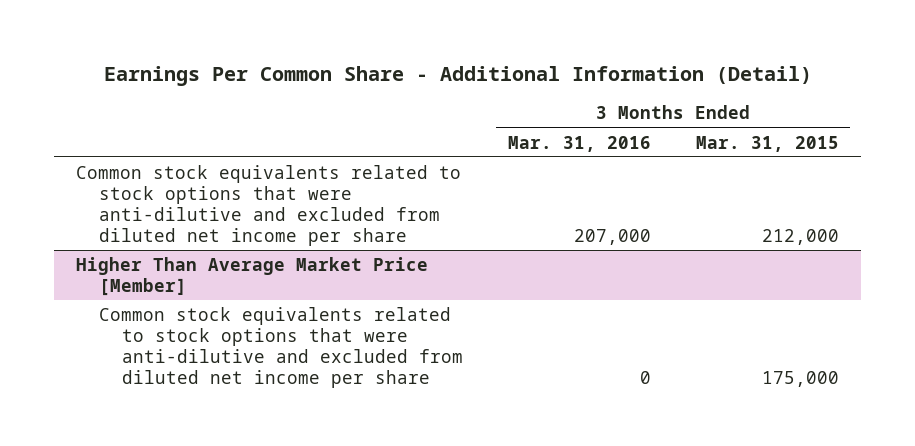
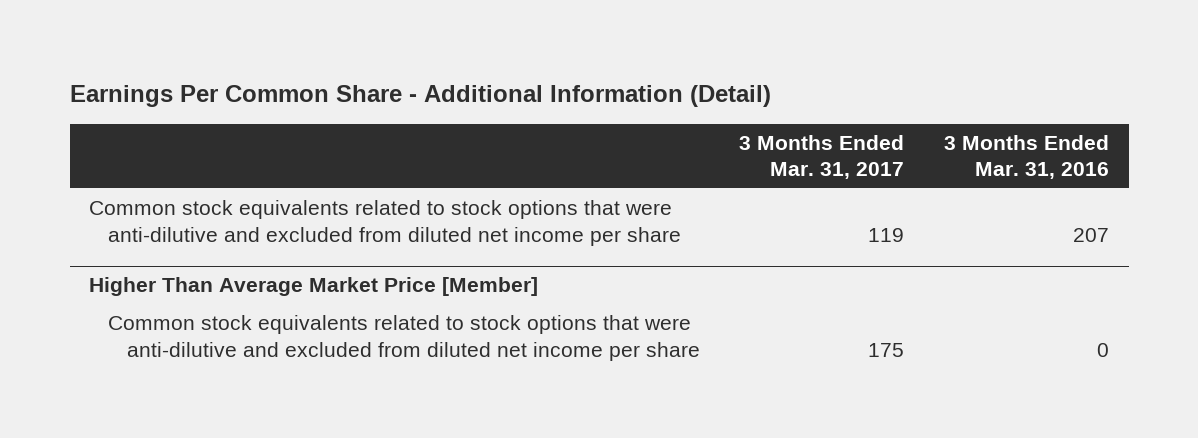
- | 3 Months Ended Mar. 31, 2016 | 3 Months Ended Mar. 31, 2015
+ | 3 Months Ended Mar. 31, 2017 | 3 Months Ended Mar. 31, 2016
- Common stock equivalents related to stock options that were anti-dilutive and excluded from diluted net income per share | 207,000 | 212,000
+ Common stock equivalents related to stock options that were anti-dilutive and excluded from diluted net income per share | 119 | 207

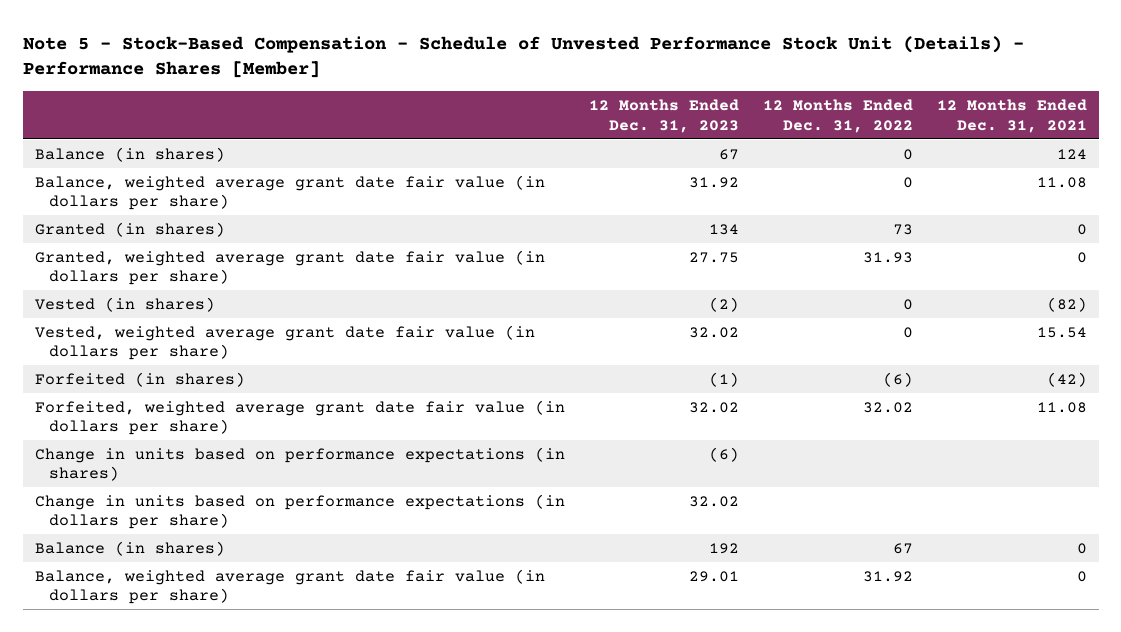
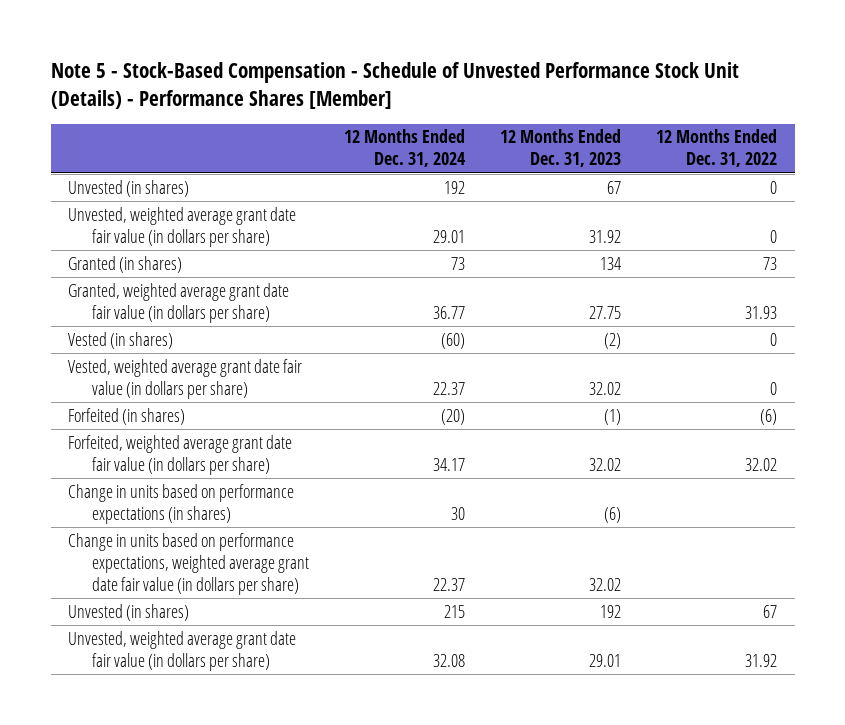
- | 12 Months Ended Dec. 31, 2023 | 12 Months Ended Dec. 31, 2022 | 12 Months Ended Dec. 31, 2021
+ | 12 Months Ended Dec. 31, 2024 | 12 Months Ended Dec. 31, 2023 | 12 Months Ended Dec. 31, 2022
- Balance (in shares) | 67 | 0 | 124
- Balance, weighted average grant date fair value (in dollars per share) | 31.92 | 0 | 11.08
+ Unvested (in shares) | 192 | 67 | 0
+ Unvested, weighted average grant date fair value (in dollars per share) | 29.01 | 31.92 | 0
- Change in units based on performance expectations (in dollars per share) | 32.02 | |
- Balance (in shares) | 192 | 67 | 0
- Balance, weighted average grant date fair value (in dollars per share) | 29.01 | 31.92 | 0
+ Change in units based on performance expectations, weighted average grant date fair value (in dollars per share) | 22.37 | 32.02 |
+ Unvested (in shares) | 215 | 192 | 67
+ Unvested, weighted average grant date fair value (in dollars per share) | 32.08 | 29.01 | 31.92

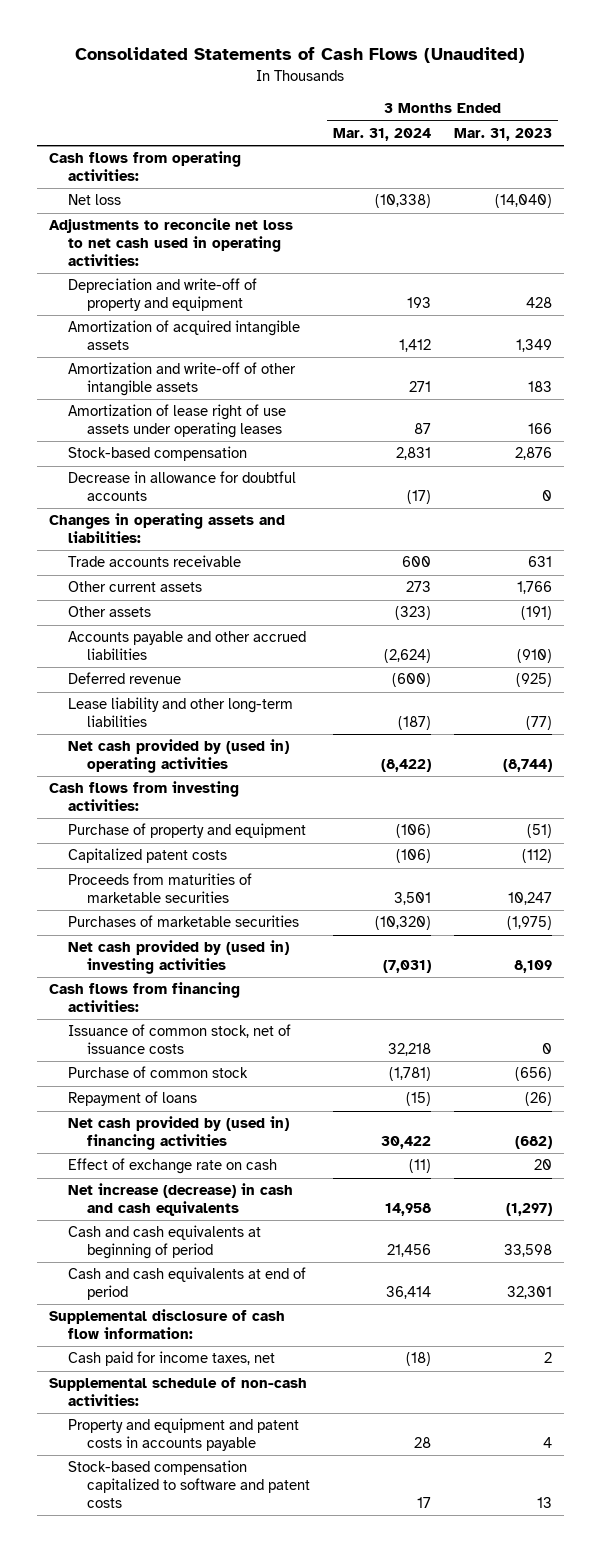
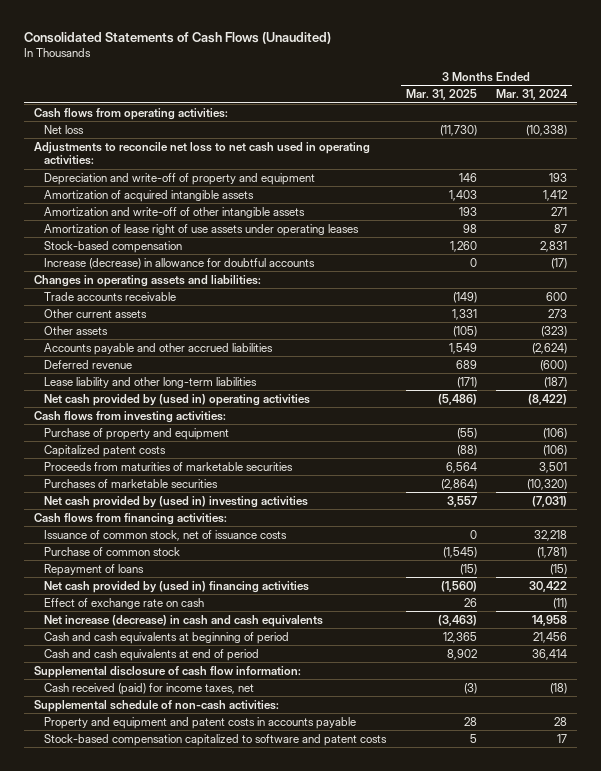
- | 3 Months Ended Mar. 31, 2024 | 3 Months Ended Mar. 31, 2023
+ | 3 Months Ended Mar. 31, 2025 | 3 Months Ended Mar. 31, 2024
- Decrease in allowance for doubtful accounts | (17) | 0
+ Increase (decrease) in allowance for doubtful accounts | 0 | (17)
- Cash paid for income taxes, net | (18) | 2
+ Cash received (paid) for income taxes, net | (3) | (18)

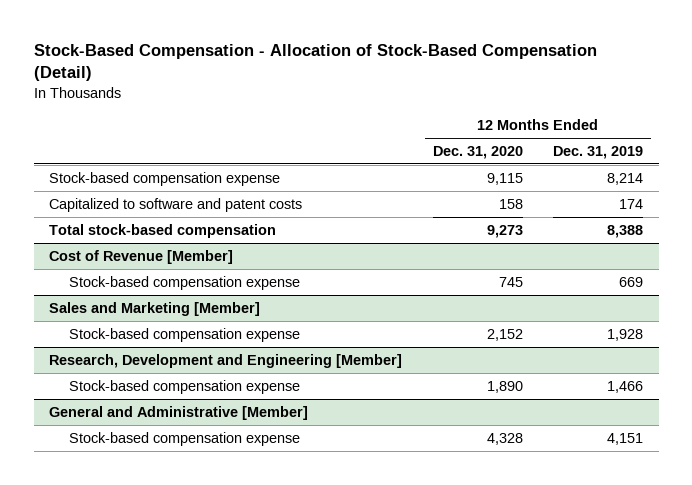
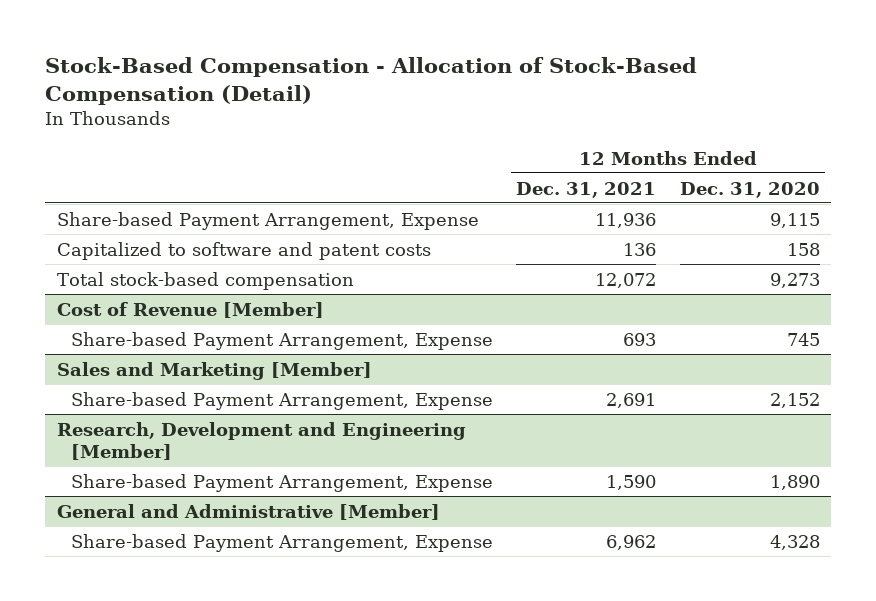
- | 12 Months Ended Dec. 31, 2020 | 12 Months Ended Dec. 31, 2019
+ | 12 Months Ended Dec. 31, 2021 | 12 Months Ended Dec. 31, 2020
- Stock-based compensation expense | 9,115 | 8,214
+ Share-based Payment Arrangement, Expense | 11,936 | 9,115
@ Cost of Revenue [Member]
- Stock-based compensation expense | 745 | 669
+ Share-based Payment Arrangement, Expense | 693 | 745
@ Sales and Marketing [Member]
- Stock-based compensation expense | 2,152 | 1,928
+ Share-based Payment Arrangement, Expense | 2,691 | 2,152
@ Research, Development and Engineering [Member]
- Stock-based compensation expense | 1,890 | 1,466
+ Share-based Payment Arrangement, Expense | 1,590 | 1,890
@ General and Administrative [Member]
- Stock-based compensation expense | 4,328 | 4,151
+ Share-based Payment Arrangement, Expense | 6,962 | 4,328

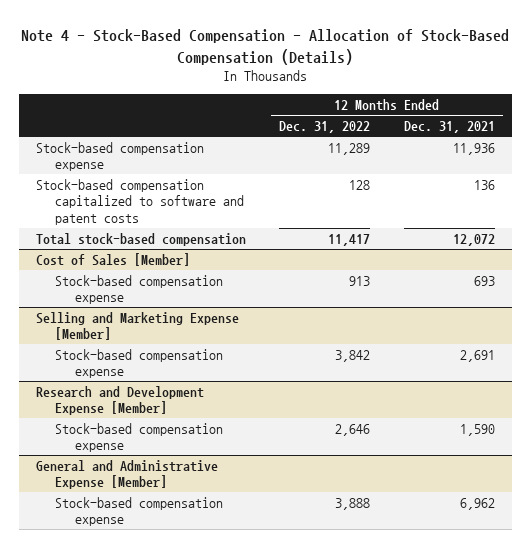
- Stock-Based Compensation - Allocation of Stock-Based Compensation (Detail)
+ Note 4 - Stock-Based Compensation - Allocation of Stock-Based Compensation (Details)
- | 12 Months Ended Dec. 31, 2021 | 12 Months Ended Dec. 31, 2020
+ | 12 Months Ended Dec. 31, 2022 | 12 Months Ended Dec. 31, 2021
- Share-based Payment Arrangement, Expense | 11,936 | 9,115
- Capitalized to software and patent costs | 136 | 158
+ Stock-based compensation expense | 11,289 | 11,936
+ Stock-based compensation capitalized to software and patent costs | 128 | 136
- Cost of Revenue [Member]
- Share-based Payment Arrangement, Expense | 693 | 745
- Sales and Marketing [Member]
- Share-based Payment Arrangement, Expense | 2,691 | 2,152
- Research, Development and Engineering [Member]
- Share-based Payment Arrangement, Expense | 1,590 | 1,890
- General and Administrative [Member]
- Share-based Payment Arrangement, Expense | 6,962 | 4,328
+ Cost of Sales [Member]
+ Stock-based compensation expense | 913 | 693
+ Selling and Marketing Expense [Member]
+ Stock-based compensation expense | 3,842 | 2,691
+ Research and Development Expense [Member]
+ Stock-based compensation expense | 2,646 | 1,590
+ General and Administrative Expense [Member]
+ Stock-based compensation expense | 3,888 | 6,962

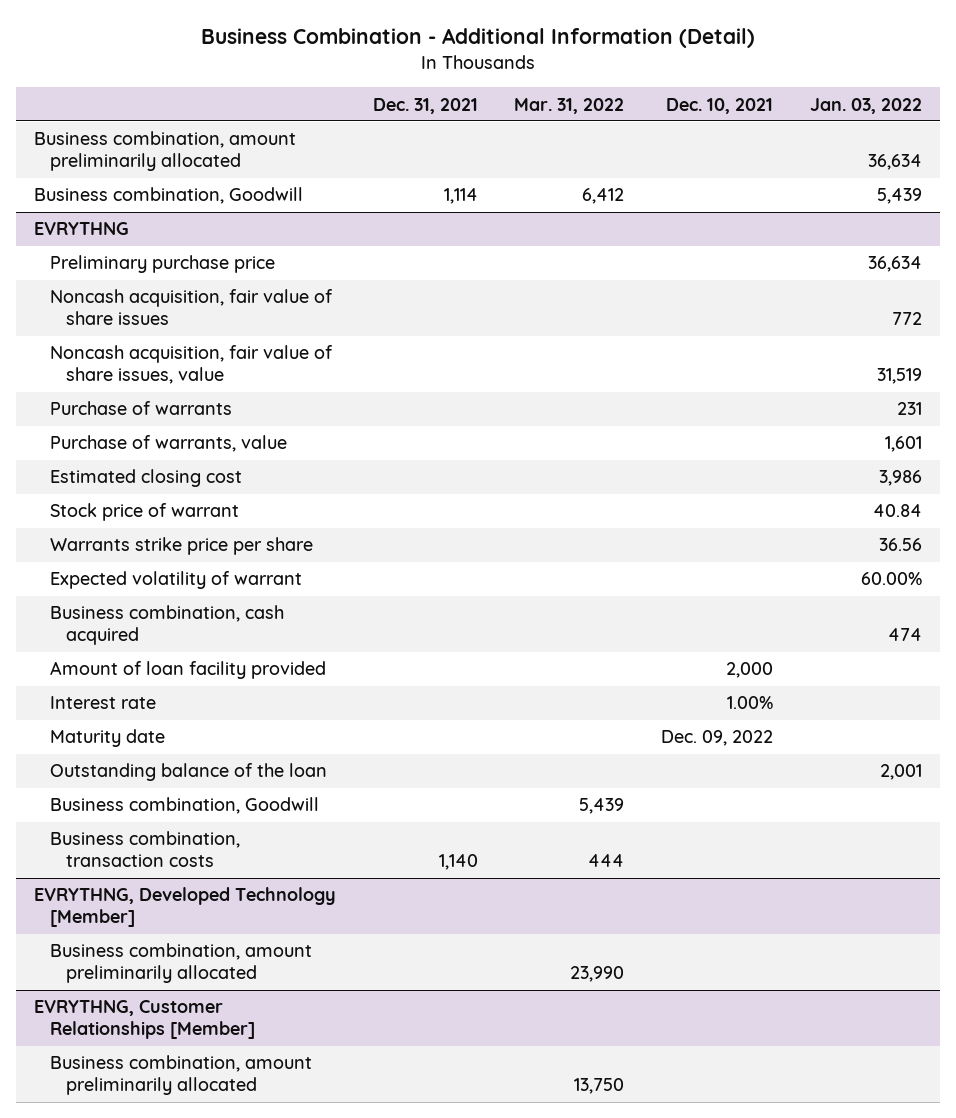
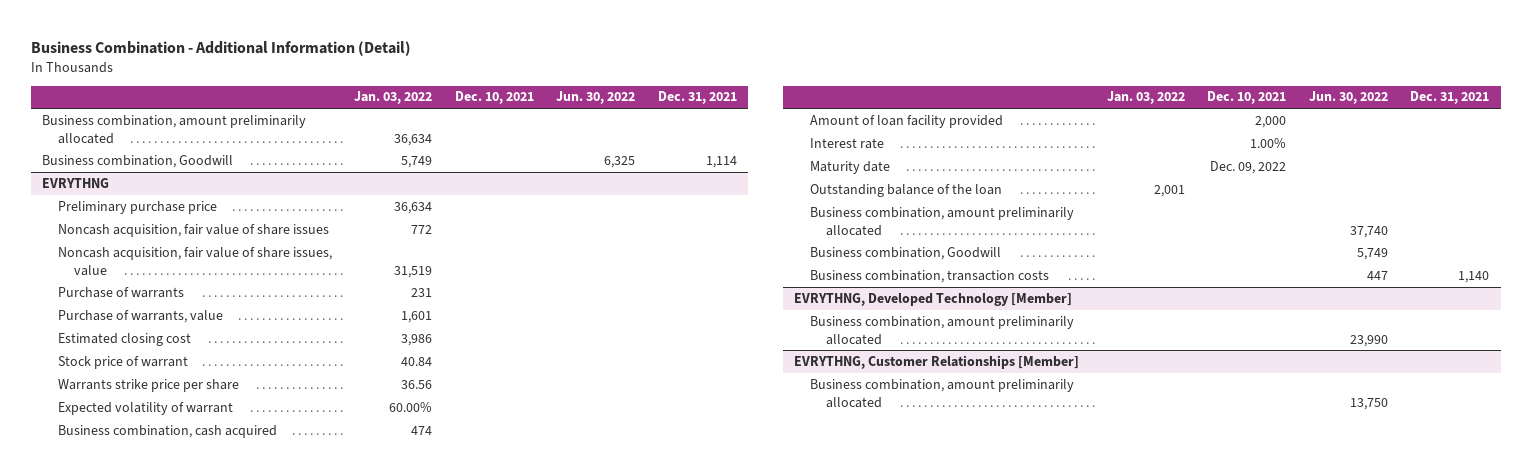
- | Dec. 31, 2021 | Mar. 31, 2022 | Dec. 10, 2021 | Jan. 03, 2022
+ | Jan. 03, 2022 | Dec. 10, 2021 | Jun. 30, 2022 | Dec. 31, 2021
- Business combination, Goodwill | 1,114 | 6,412 | | 5,439
+ Business combination, Goodwill | 5,749 | | 6,325 | 1,114
@ EVRYTHNG
+ Business combination, amount preliminarily allocated | | | 37,740 |

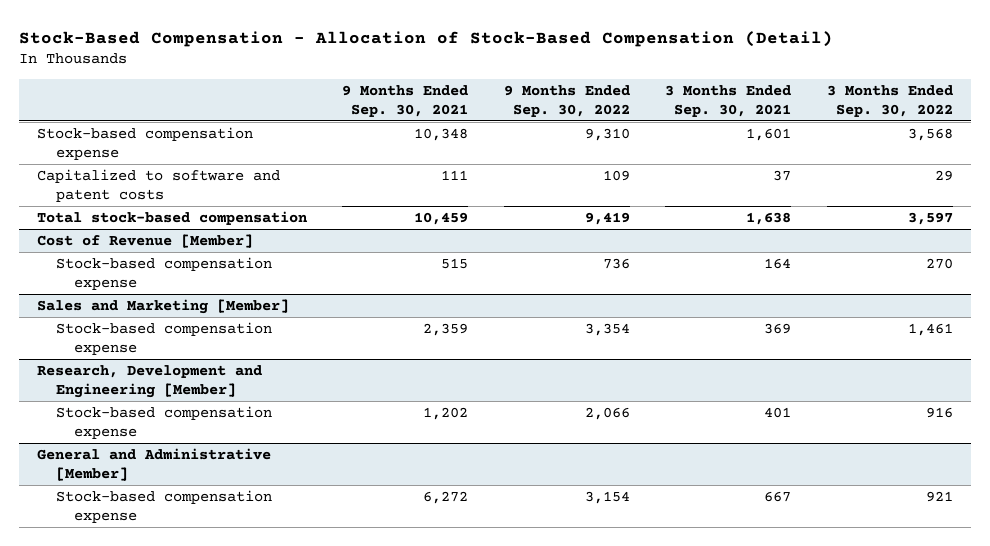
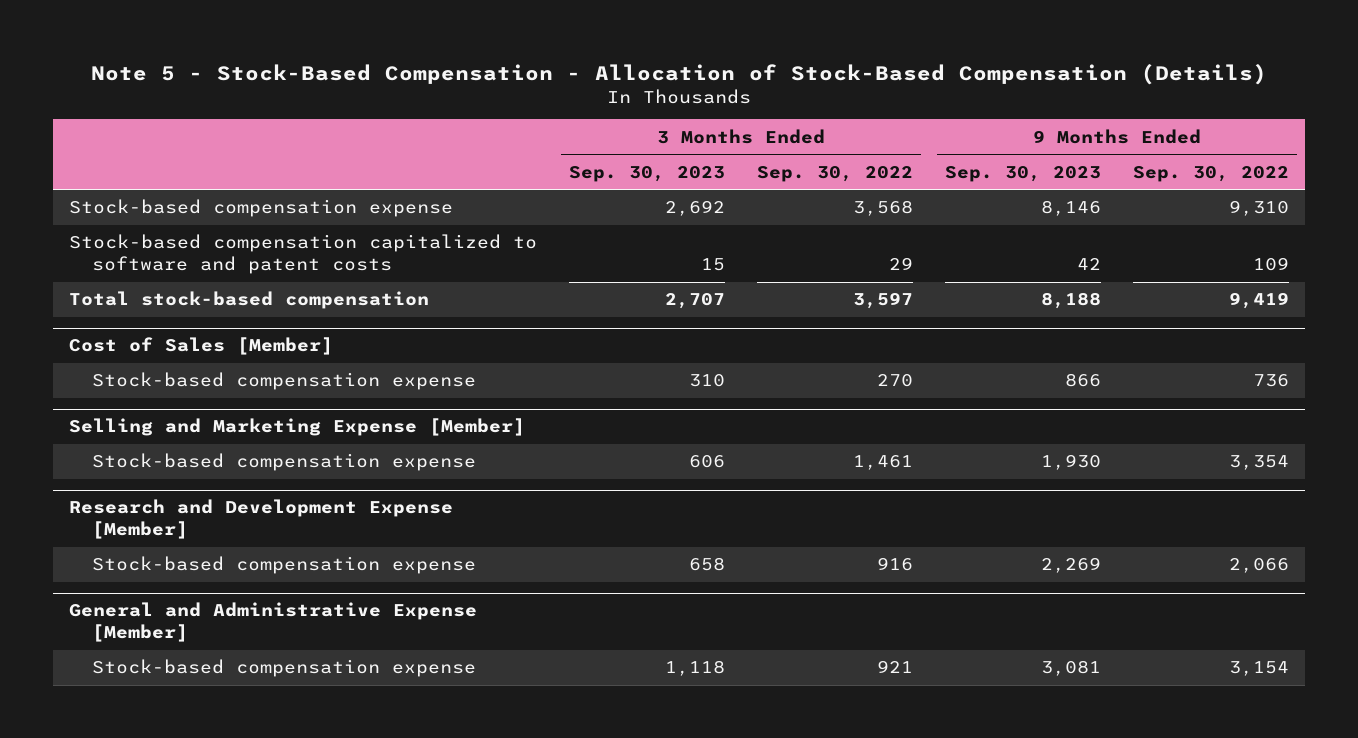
- Stock-Based Compensation - Allocation of Stock-Based Compensation (Detail)
+ Note 5 - Stock-Based Compensation - Allocation of Stock-Based Compensation (Details)
- | 9 Months Ended Sep. 30, 2021 | 9 Months Ended Sep. 30, 2022 | 3 Months Ended Sep. 30, 2021 | 3 Months Ended Sep. 30, 2022
+ | 3 Months Ended Sep. 30, 2023 | 3 Months Ended Sep. 30, 2022 | 9 Months Ended Sep. 30, 2023 | 9 Months Ended Sep. 30, 2022
- Capitalized to software and patent costs | 111 | 109 | 37 | 29
+ Stock-based compensation capitalized to software and patent costs | 15 | 29 | 42 | 109
- Cost of Revenue [Member]
+ Cost of Sales [Member]
- Sales and Marketing [Member]
+ Selling and Marketing Expense [Member]
- Research, Development and Engineering [Member]
+ Research and Development Expense [Member]
- General and Administrative [Member]
+ General and Administrative Expense [Member]

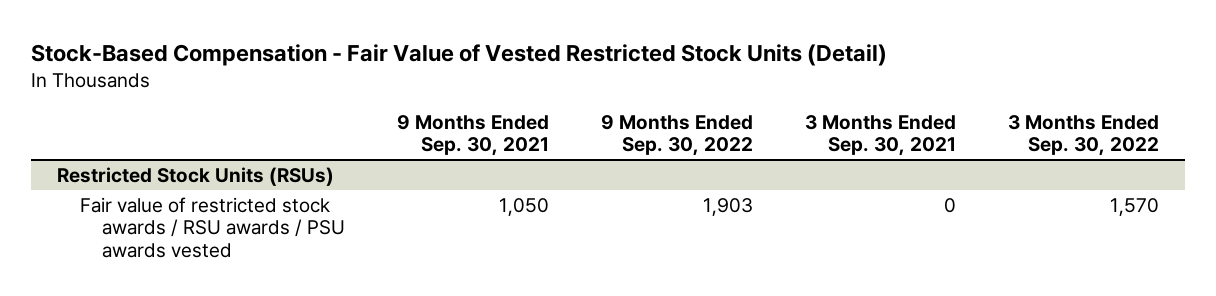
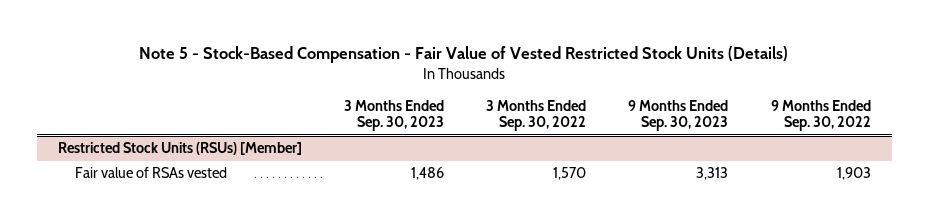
- Stock-Based Compensation - Fair Value of Vested Restricted Stock Units (Detail)
+ Note 5 - Stock-Based Compensation - Fair Value of Vested Restricted Stock Units (Details)
- | 9 Months Ended Sep. 30, 2021 | 9 Months Ended Sep. 30, 2022 | 3 Months Ended Sep. 30, 2021 | 3 Months Ended Sep. 30, 2022
+ | 3 Months Ended Sep. 30, 2023 | 3 Months Ended Sep. 30, 2022 | 9 Months Ended Sep. 30, 2023 | 9 Months Ended Sep. 30, 2022
- Restricted Stock Units (RSUs)
- Fair value of restricted stock awards / RSU awards / PSU awards vested | 1,050 | 1,903 | 0 | 1,570
+ Restricted Stock Units (RSUs) [Member]
+ Fair value of RSAs vested | 1,486 | 1,570 | 3,313 | 1,903

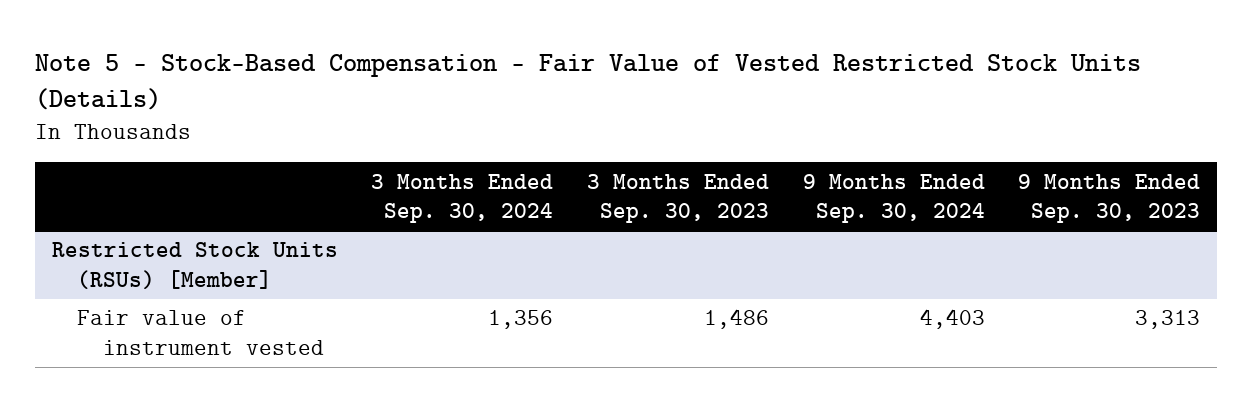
- | 3 Months Ended Sep. 30, 2023 | 3 Months Ended Sep. 30, 2022 | 9 Months Ended Sep. 30, 2023 | 9 Months Ended Sep. 30, 2022
+ | 3 Months Ended Sep. 30, 2024 | 3 Months Ended Sep. 30, 2023 | 9 Months Ended Sep. 30, 2024 | 9 Months Ended Sep. 30, 2023
@ Restricted Stock Units (RSUs) [Member]
- Fair value of RSAs vested | 1,486 | 1,570 | 3,313 | 1,903
+ Fair value of instrument vested | 1,356 | 1,486 | 4,403 | 3,313

